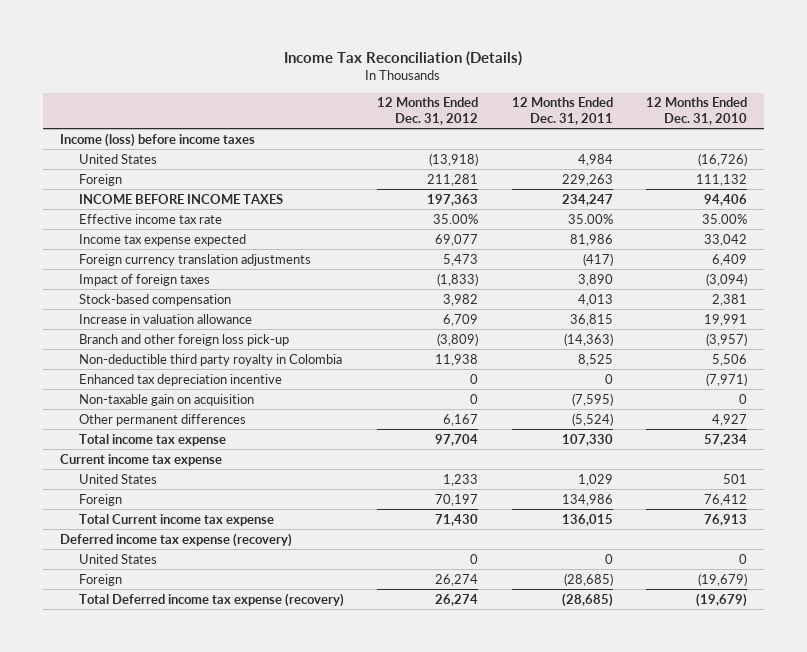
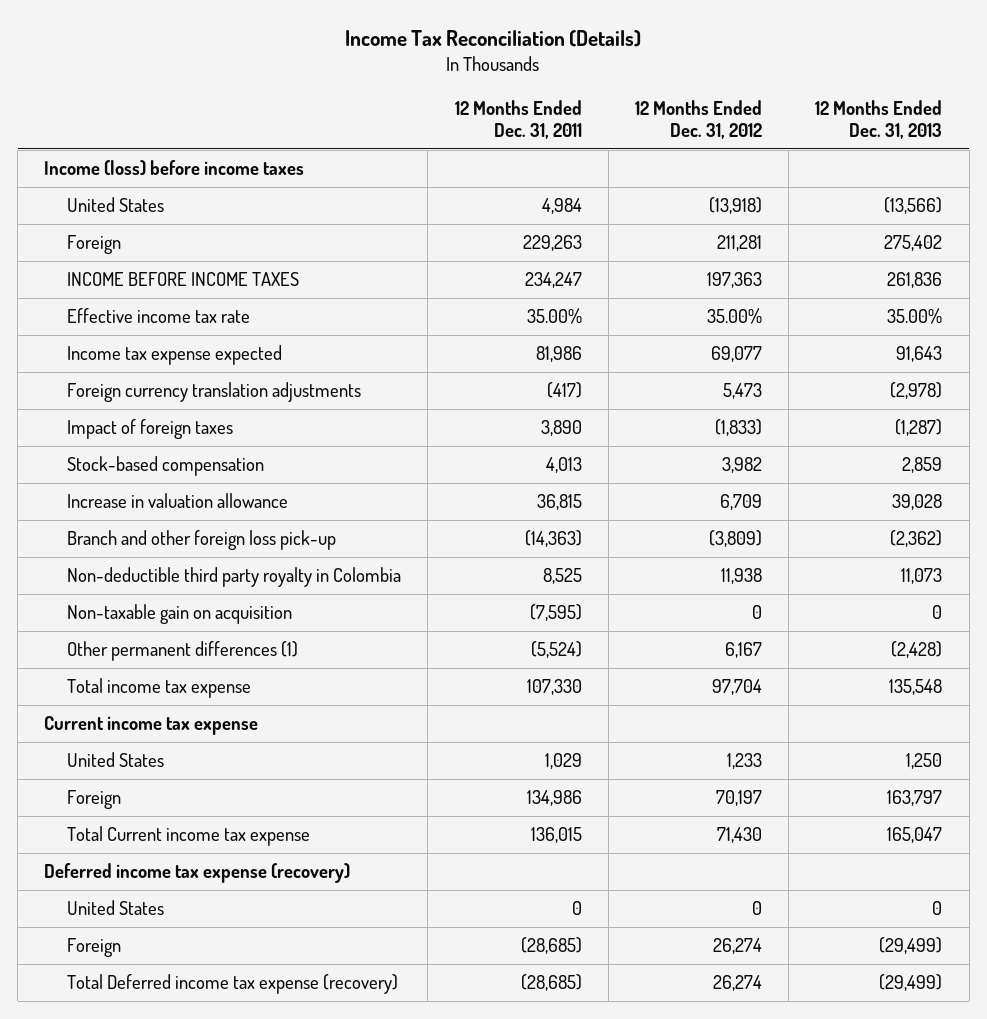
- | 12 Months Ended Dec. 31, 2012 | 12 Months Ended Dec. 31, 2011 | 12 Months Ended Dec. 31, 2010
+ | 12 Months Ended Dec. 31, 2011 | 12 Months Ended Dec. 31, 2012 | 12 Months Ended Dec. 31, 2013
- Enhanced tax depreciation incentive | 0 | 0 | (7,971)
- Other permanent differences | 6,167 | (5,524) | 4,927
+ Other permanent differences (1) | (5,524) | 6,167 | (2,428)

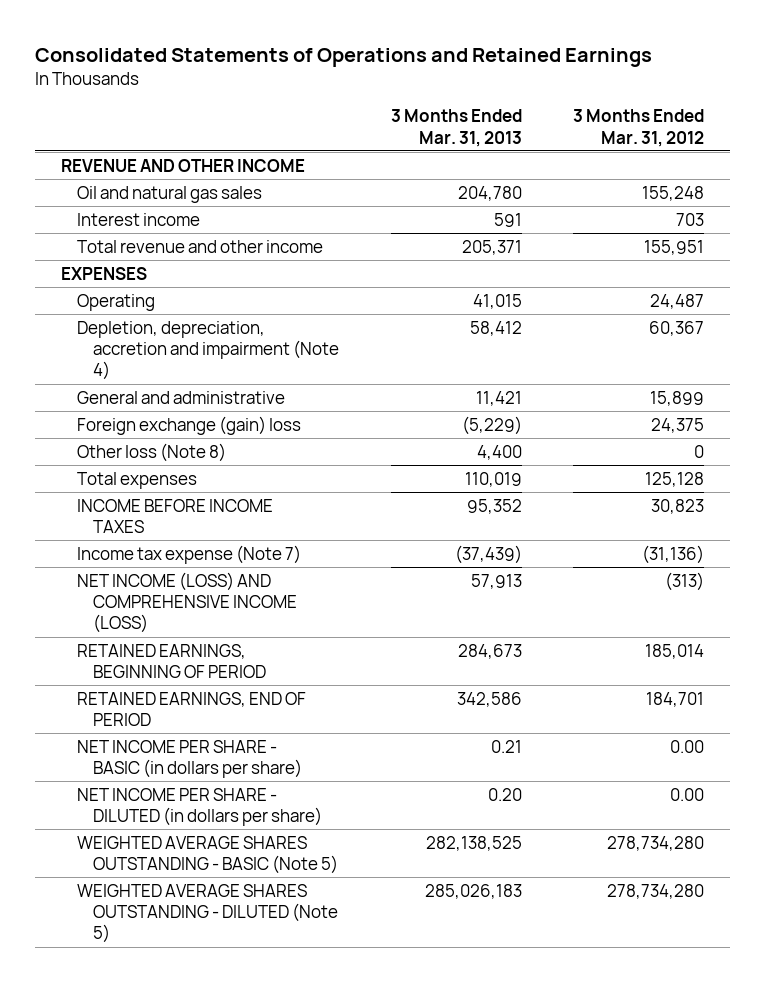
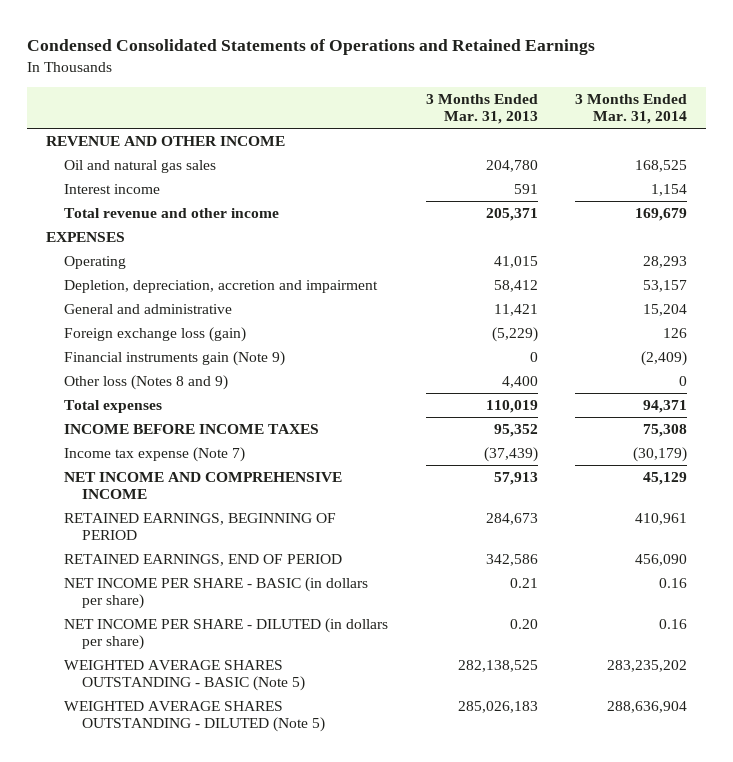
- Consolidated Statements of Operations and Retained Earnings
+ Condensed Consolidated Statements of Operations and Retained Earnings
- | 3 Months Ended Mar. 31, 2013 | 3 Months Ended Mar. 31, 2012
+ | 3 Months Ended Mar. 31, 2013 | 3 Months Ended Mar. 31, 2014
- Depletion, depreciation, accretion and impairment (Note 4) | 58,412 | 60,367
+ Depletion, depreciation, accretion and impairment | 58,412 | 53,157
- Foreign exchange (gain) loss | (5,229) | 24,375
- Other loss (Note 8) | 4,400 | 0
+ Foreign exchange loss (gain) | (5,229) | 126
+ Financial instruments gain (Note 9) | 0 | (2,409)
+ Other loss (Notes 8 and 9) | 4,400 | 0
- NET INCOME (LOSS) AND COMPREHENSIVE INCOME (LOSS) | 57,913 | (313)
+ NET INCOME AND COMPREHENSIVE INCOME | 57,913 | 45,129

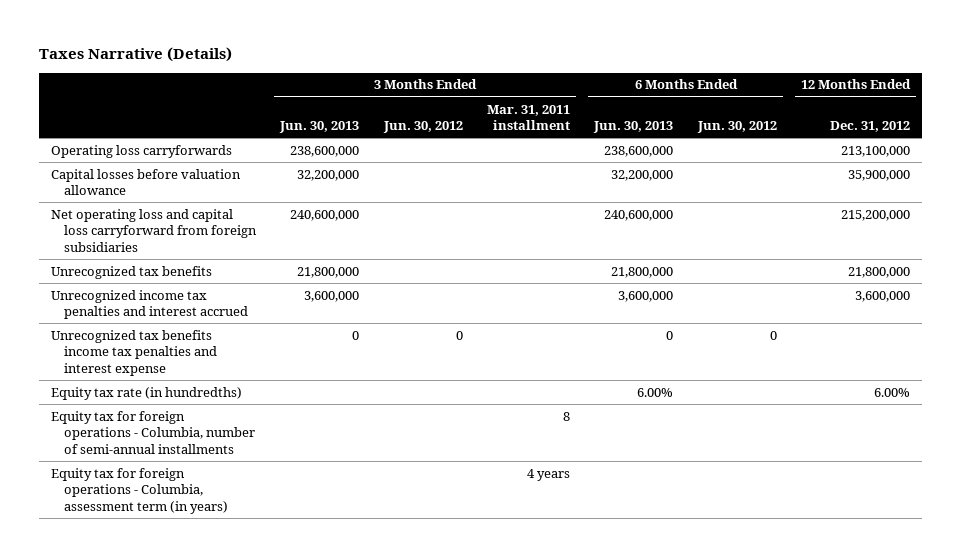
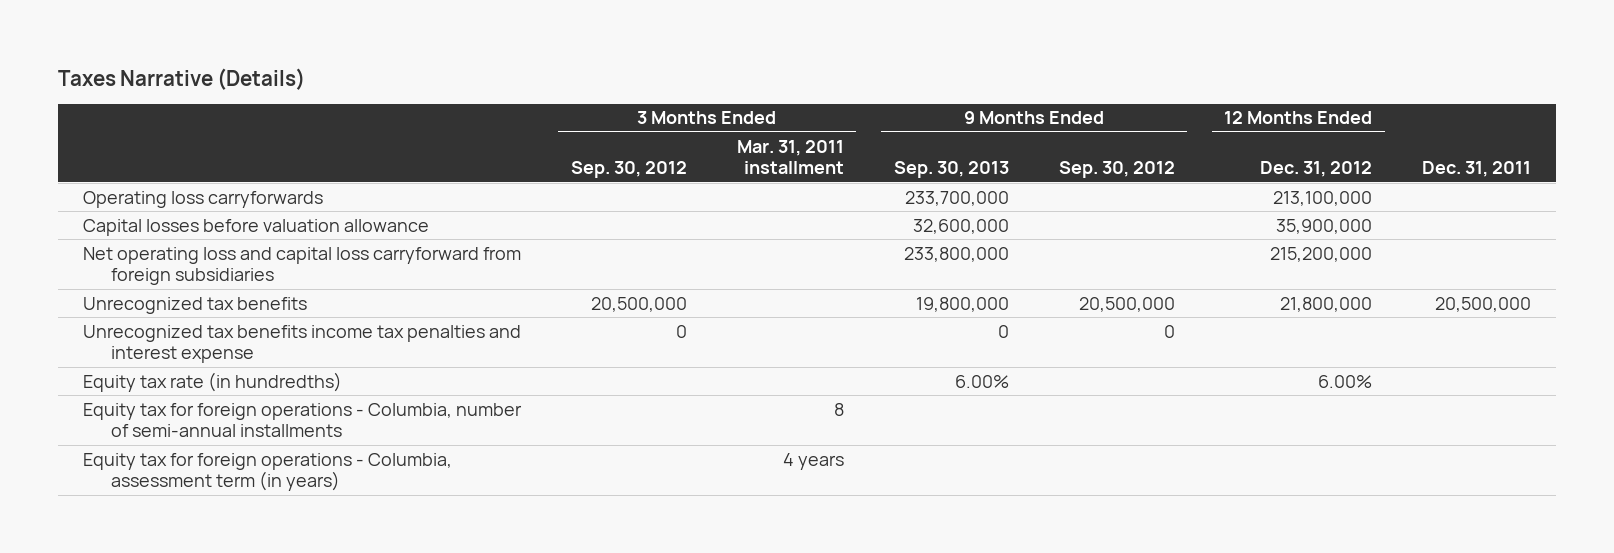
- | 3 Months Ended Jun. 30, 2013 | 3 Months Ended Jun. 30, 2012 | 3 Months Ended Mar. 31, 2011 installment | 6 Months Ended Jun. 30, 2013 | 6 Months Ended Jun. 30, 2012 | 12 Months Ended Dec. 31, 2012
+ | 3 Months Ended Sep. 30, 2012 | 3 Months Ended Mar. 31, 2011 installment | 9 Months Ended Sep. 30, 2013 | 9 Months Ended Sep. 30, 2012 | 12 Months Ended Dec. 31, 2012 | Dec. 31, 2011
- Unrecognized income tax penalties and interest accrued | 3,600,000 | | | 3,600,000 | | 3,600,000

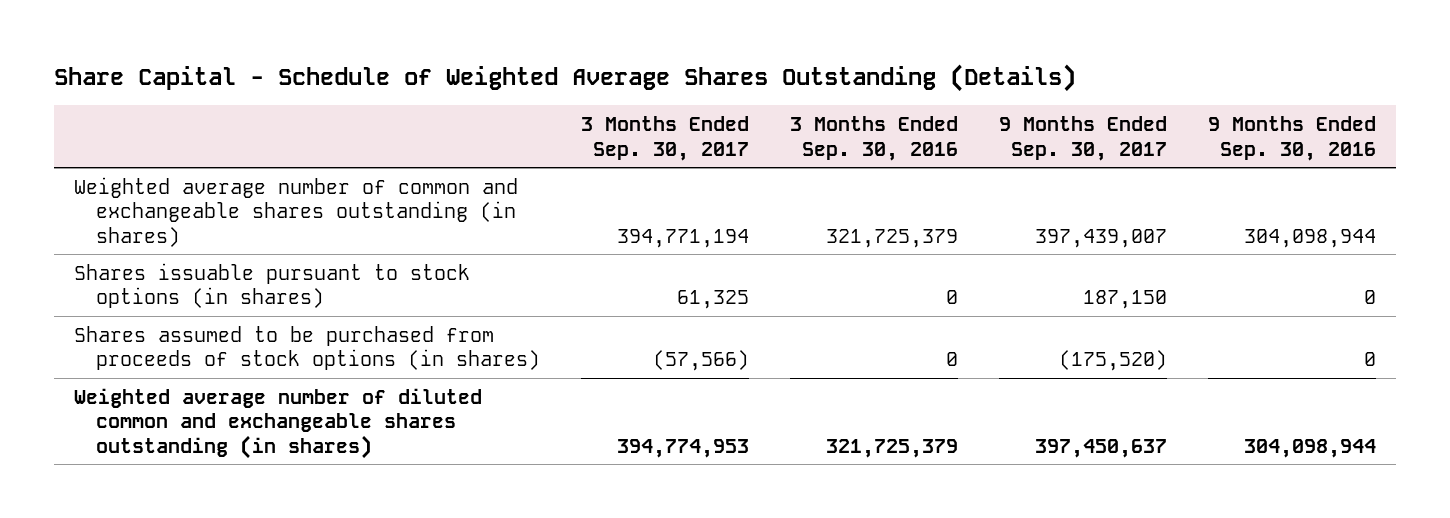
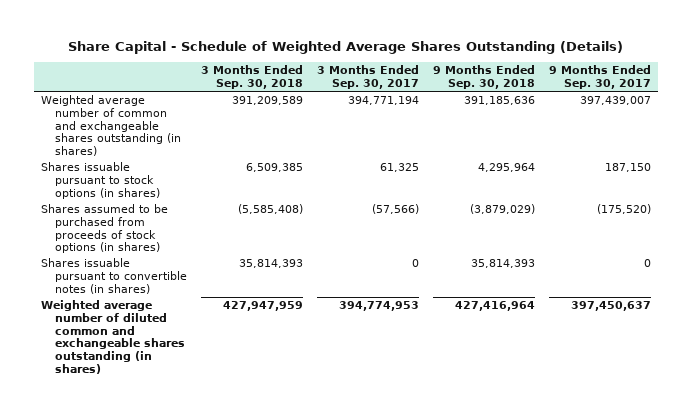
- | 3 Months Ended Sep. 30, 2017 | 3 Months Ended Sep. 30, 2016 | 9 Months Ended Sep. 30, 2017 | 9 Months Ended Sep. 30, 2016
+ | 3 Months Ended Sep. 30, 2018 | 3 Months Ended Sep. 30, 2017 | 9 Months Ended Sep. 30, 2018 | 9 Months Ended Sep. 30, 2017
+ Shares issuable pursuant to convertible notes (in shares) | 35,814,393 | 0 | 35,814,393 | 0

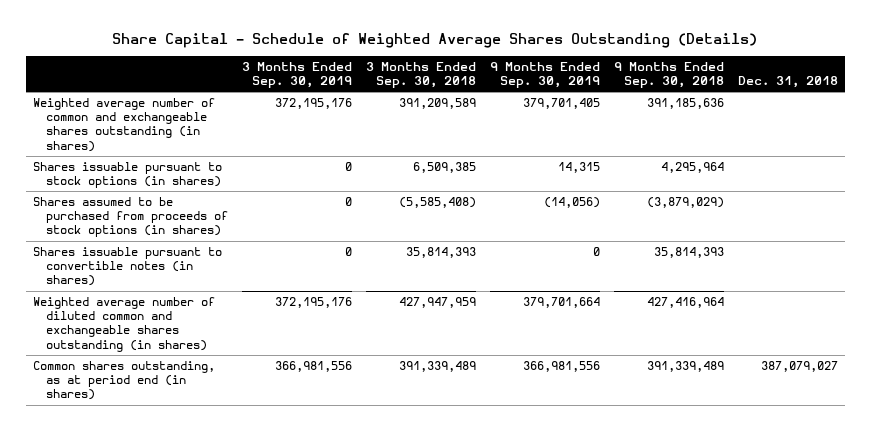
- | 3 Months Ended Sep. 30, 2018 | 3 Months Ended Sep. 30, 2017 | 9 Months Ended Sep. 30, 2018 | 9 Months Ended Sep. 30, 2017
+ | 3 Months Ended Sep. 30, 2019 | 3 Months Ended Sep. 30, 2018 | 9 Months Ended Sep. 30, 2019 | 9 Months Ended Sep. 30, 2018 | Dec. 31, 2018
+ Common shares outstanding, as at period end (in shares) | 366,981,556 | 391,339,489 | 366,981,556 | 391,339,489 | 387,079,027

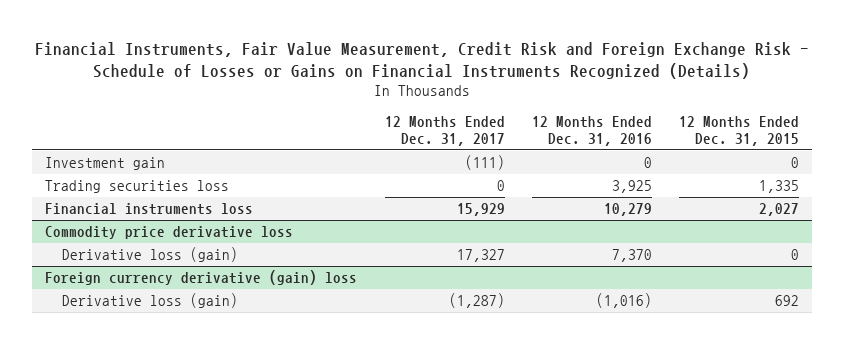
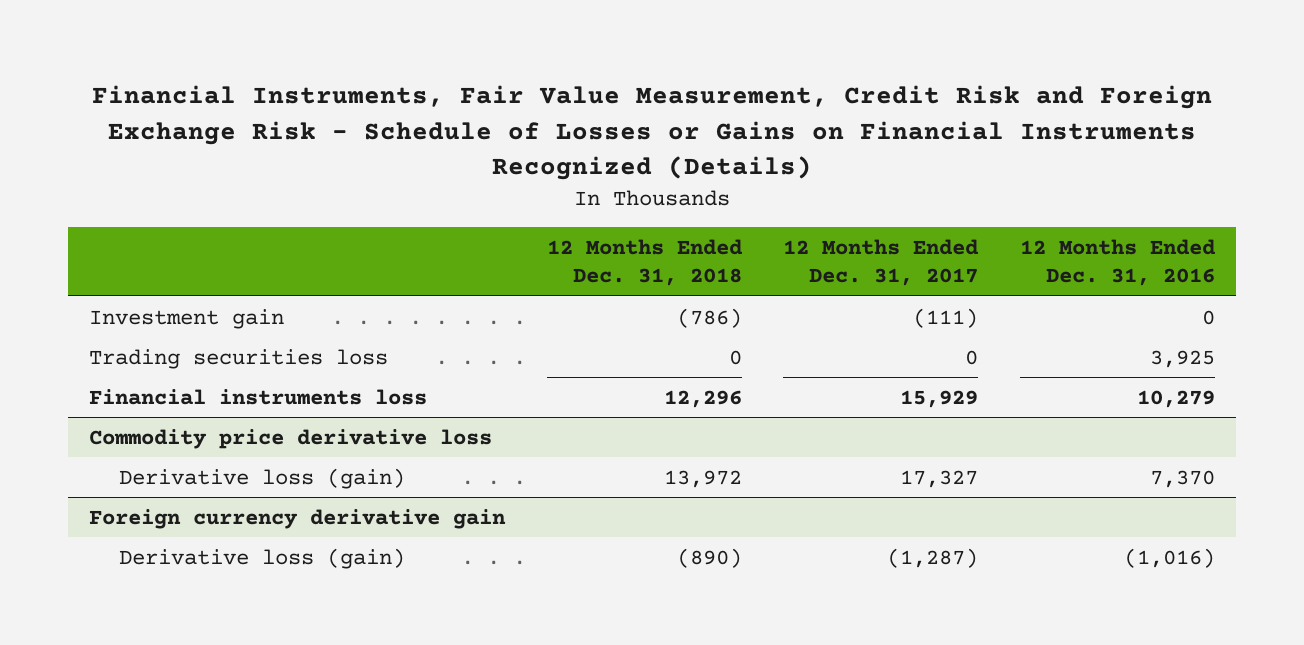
- | 12 Months Ended Dec. 31, 2017 | 12 Months Ended Dec. 31, 2016 | 12 Months Ended Dec. 31, 2015
+ | 12 Months Ended Dec. 31, 2018 | 12 Months Ended Dec. 31, 2017 | 12 Months Ended Dec. 31, 2016
- Foreign currency derivative (gain) loss
+ Foreign currency derivative gain

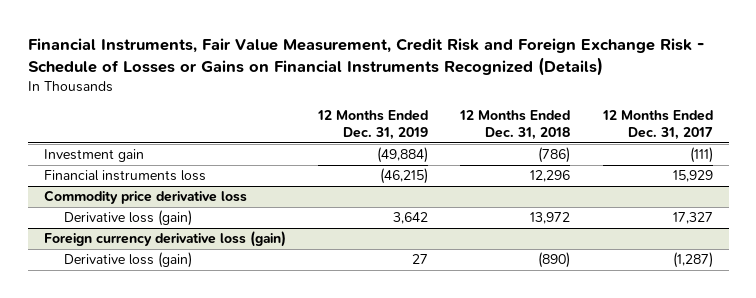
- | 12 Months Ended Dec. 31, 2018 | 12 Months Ended Dec. 31, 2017 | 12 Months Ended Dec. 31, 2016
+ | 12 Months Ended Dec. 31, 2019 | 12 Months Ended Dec. 31, 2018 | 12 Months Ended Dec. 31, 2017
- Trading securities loss | 0 | 0 | 3,925
- Foreign currency derivative gain
+ Foreign currency derivative loss (gain)

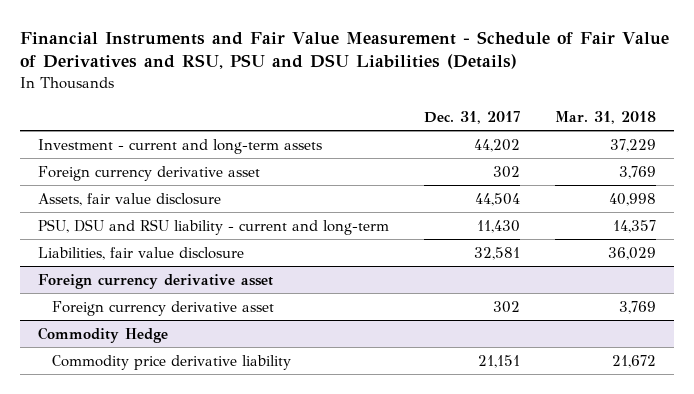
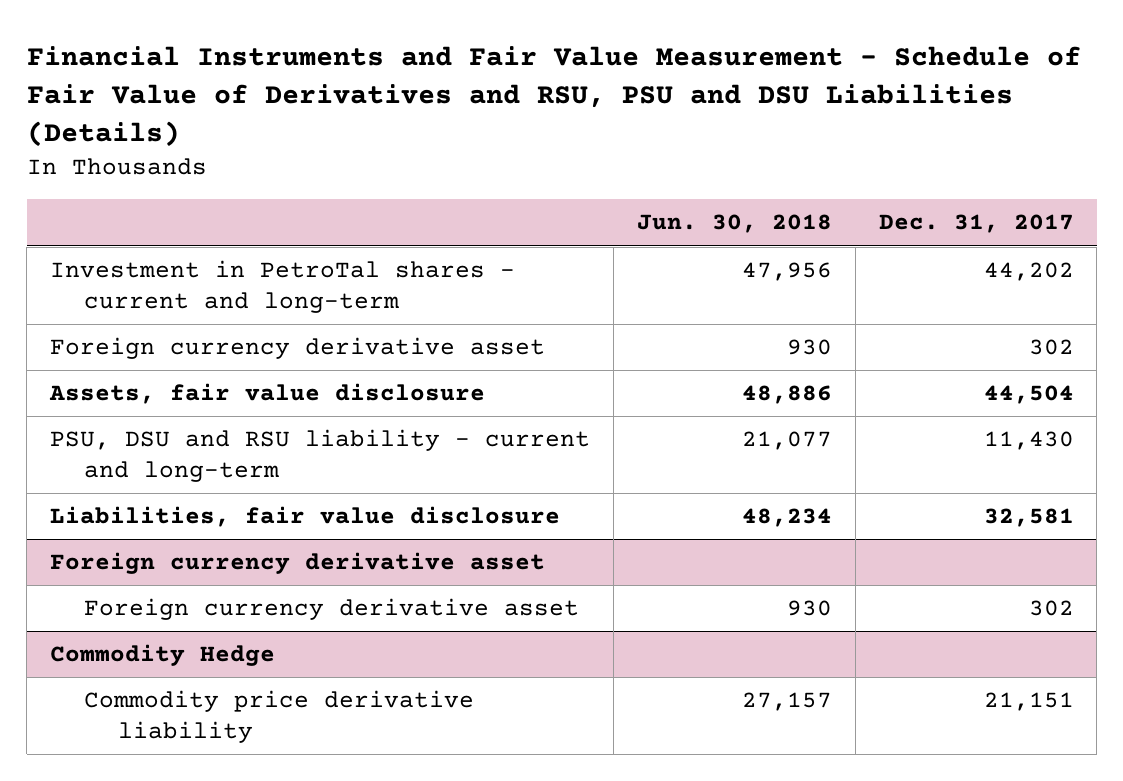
- | Dec. 31, 2017 | Mar. 31, 2018
+ | Jun. 30, 2018 | Dec. 31, 2017
- Investment - current and long-term assets | 44,202 | 37,229
+ Investment in PetroTal shares - current and long-term | 47,956 | 44,202

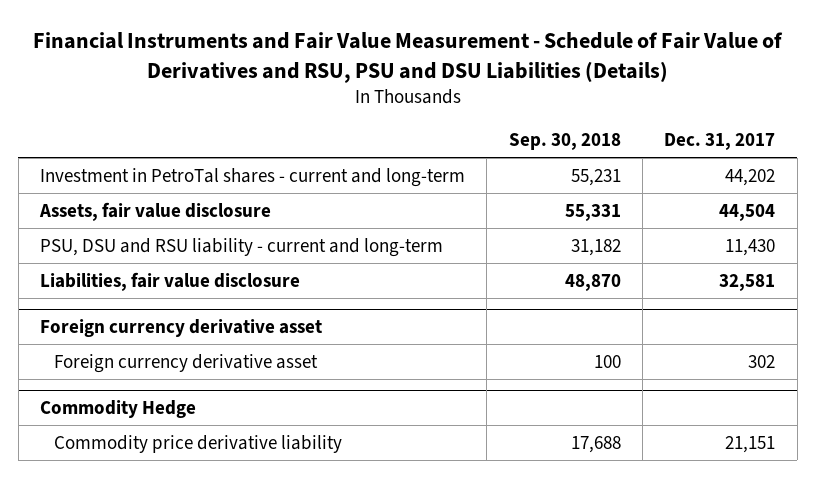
- | Jun. 30, 2018 | Dec. 31, 2017
+ | Sep. 30, 2018 | Dec. 31, 2017
- Foreign currency derivative asset | 930 | 302

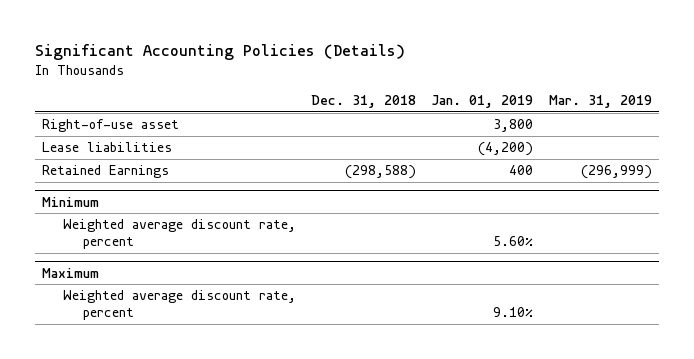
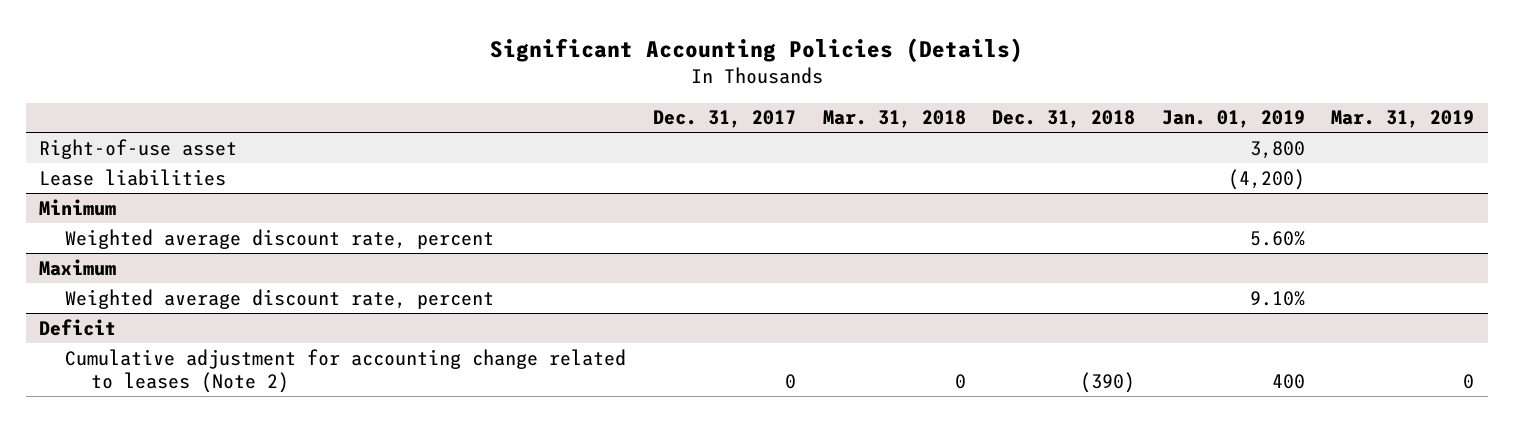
- | Dec. 31, 2018 | Jan. 01, 2019 | Mar. 31, 2019
+ | Dec. 31, 2017 | Mar. 31, 2018 | Dec. 31, 2018 | Jan. 01, 2019 | Mar. 31, 2019
- Retained Earnings | (298,588) | 400 | (296,999)
+ Deficit
+ Cumulative adjustment for accounting change related to leases (Note 2) | 0 | 0 | (390) | 400 | 0

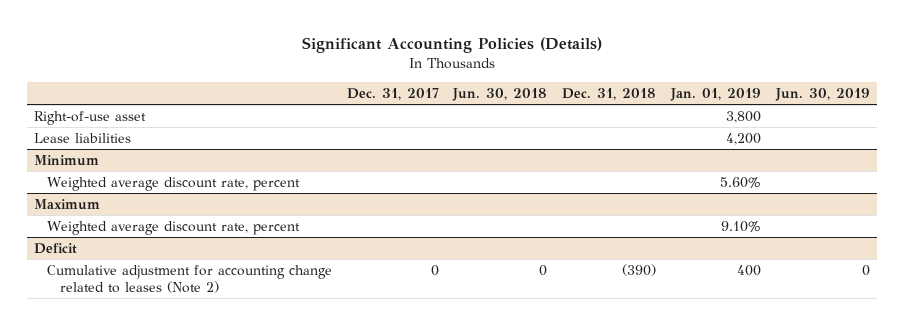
- | Dec. 31, 2017 | Mar. 31, 2018 | Dec. 31, 2018 | Jan. 01, 2019 | Mar. 31, 2019
+ | Dec. 31, 2017 | Jun. 30, 2018 | Dec. 31, 2018 | Jan. 01, 2019 | Jun. 30, 2019
- Lease liabilities | | | | (4,200) |
+ Lease liabilities | | | | 4,200 |

